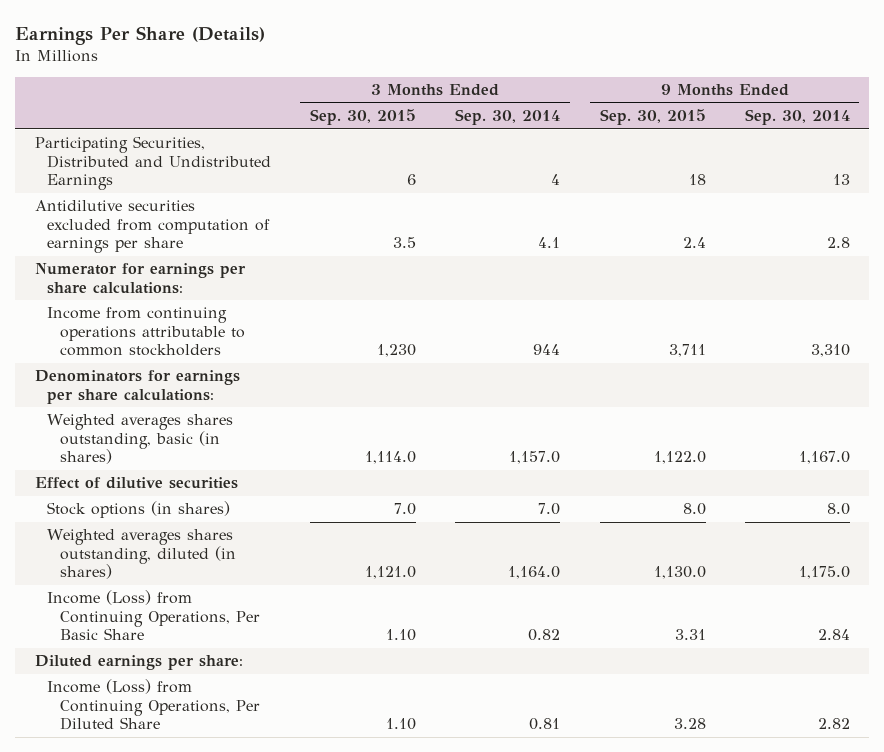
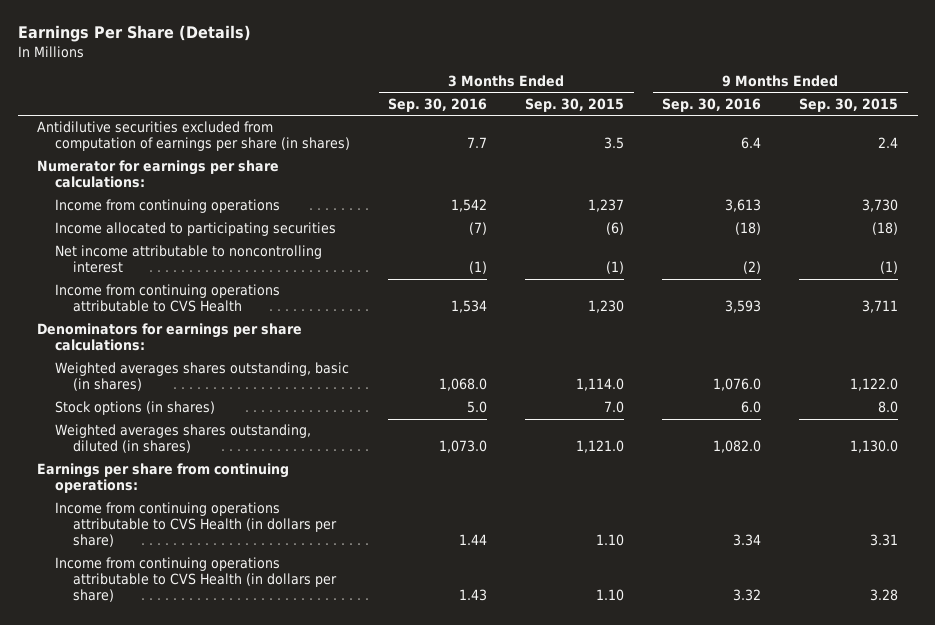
- | 3 Months Ended Sep. 30, 2015 | 3 Months Ended Sep. 30, 2014 | 9 Months Ended Sep. 30, 2015 | 9 Months Ended Sep. 30, 2014
+ | 3 Months Ended Sep. 30, 2016 | 3 Months Ended Sep. 30, 2015 | 9 Months Ended Sep. 30, 2016 | 9 Months Ended Sep. 30, 2015
- Participating Securities, Distributed and Undistributed Earnings | 6 | 4 | 18 | 13
- Antidilutive securities excluded from computation of earnings per share | 3.5 | 4.1 | 2.4 | 2.8
+ Antidilutive securities excluded from computation of earnings per share (in shares) | 7.7 | 3.5 | 6.4 | 2.4
- Income from continuing operations attributable to common stockholders | 1,230 | 944 | 3,711 | 3,310
+ Income from continuing operations | 1,542 | 1,237 | 3,613 | 3,730
+ Income allocated to participating securities | (7) | (6) | (18) | (18)
+ Net income attributable to noncontrolling interest | (1) | (1) | (2) | (1)
+ Income from continuing operations attributable to CVS Health | 1,534 | 1,230 | 3,593 | 3,711
- Effect of dilutive securities
- Income (Loss) from Continuing Operations, Per Basic Share | 1.10 | 0.82 | 3.31 | 2.84
- Diluted earnings per share:
- Income (Loss) from Continuing Operations, Per Diluted Share | 1.10 | 0.81 | 3.28 | 2.82
+ Earnings per share from continuing operations:
+ Income from continuing operations attributable to CVS Health (in dollars per share) | 1.44 | 1.10 | 3.34 | 3.31
+ Income from continuing operations attributable to CVS Health (in dollars per share) | 1.43 | 1.10 | 3.32 | 3.28

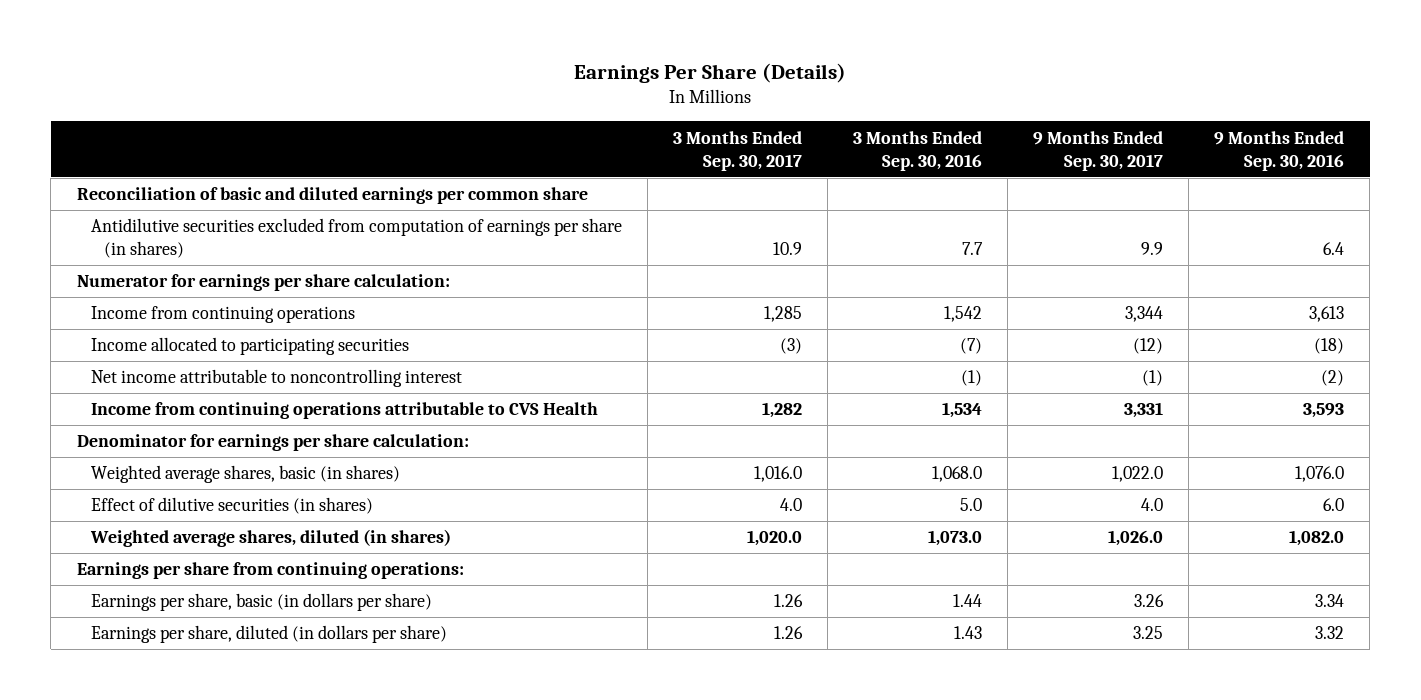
- | 3 Months Ended Sep. 30, 2016 | 3 Months Ended Sep. 30, 2015 | 9 Months Ended Sep. 30, 2016 | 9 Months Ended Sep. 30, 2015
+ | 3 Months Ended Sep. 30, 2017 | 3 Months Ended Sep. 30, 2016 | 9 Months Ended Sep. 30, 2017 | 9 Months Ended Sep. 30, 2016
+ Reconciliation of basic and diluted earnings per common share
- Numerator for earnings per share calculations:
+ Numerator for earnings per share calculation:
- Denominators for earnings per share calculations:
- Weighted averages shares outstanding, basic (in shares) | 1,068.0 | 1,114.0 | 1,076.0 | 1,122.0
- Stock options (in shares) | 5.0 | 7.0 | 6.0 | 8.0
- Weighted averages shares outstanding, diluted (in shares) | 1,073.0 | 1,121.0 | 1,082.0 | 1,130.0
+ Denominator for earnings per share calculation:
+ Weighted average shares, basic (in shares) | 1,016.0 | 1,068.0 | 1,022.0 | 1,076.0
+ Effect of dilutive securities (in shares) | 4.0 | 5.0 | 4.0 | 6.0
+ Weighted average shares, diluted (in shares) | 1,020.0 | 1,073.0 | 1,026.0 | 1,082.0
- Income from continuing operations attributable to CVS Health (in dollars per share) | 1.44 | 1.10 | 3.34 | 3.31
- Income from continuing operations attributable to CVS Health (in dollars per share) | 1.43 | 1.10 | 3.32 | 3.28
+ Earnings per share, basic (in dollars per share) | 1.26 | 1.44 | 3.26 | 3.34
+ Earnings per share, diluted (in dollars per share) | 1.26 | 1.43 | 3.25 | 3.32

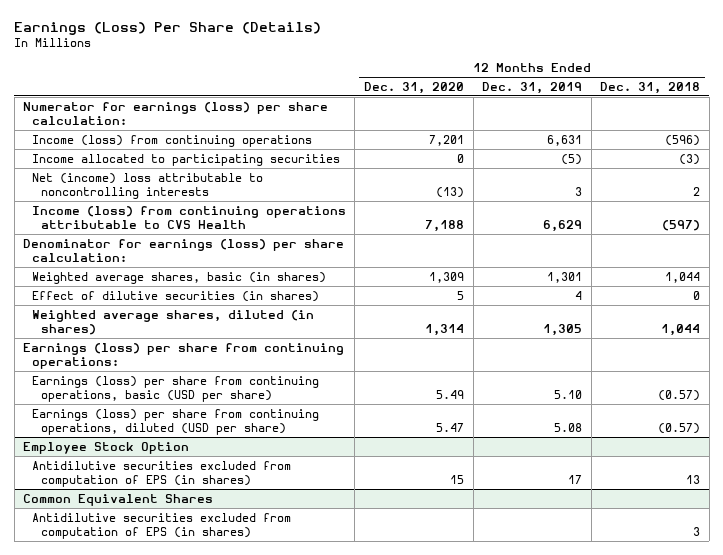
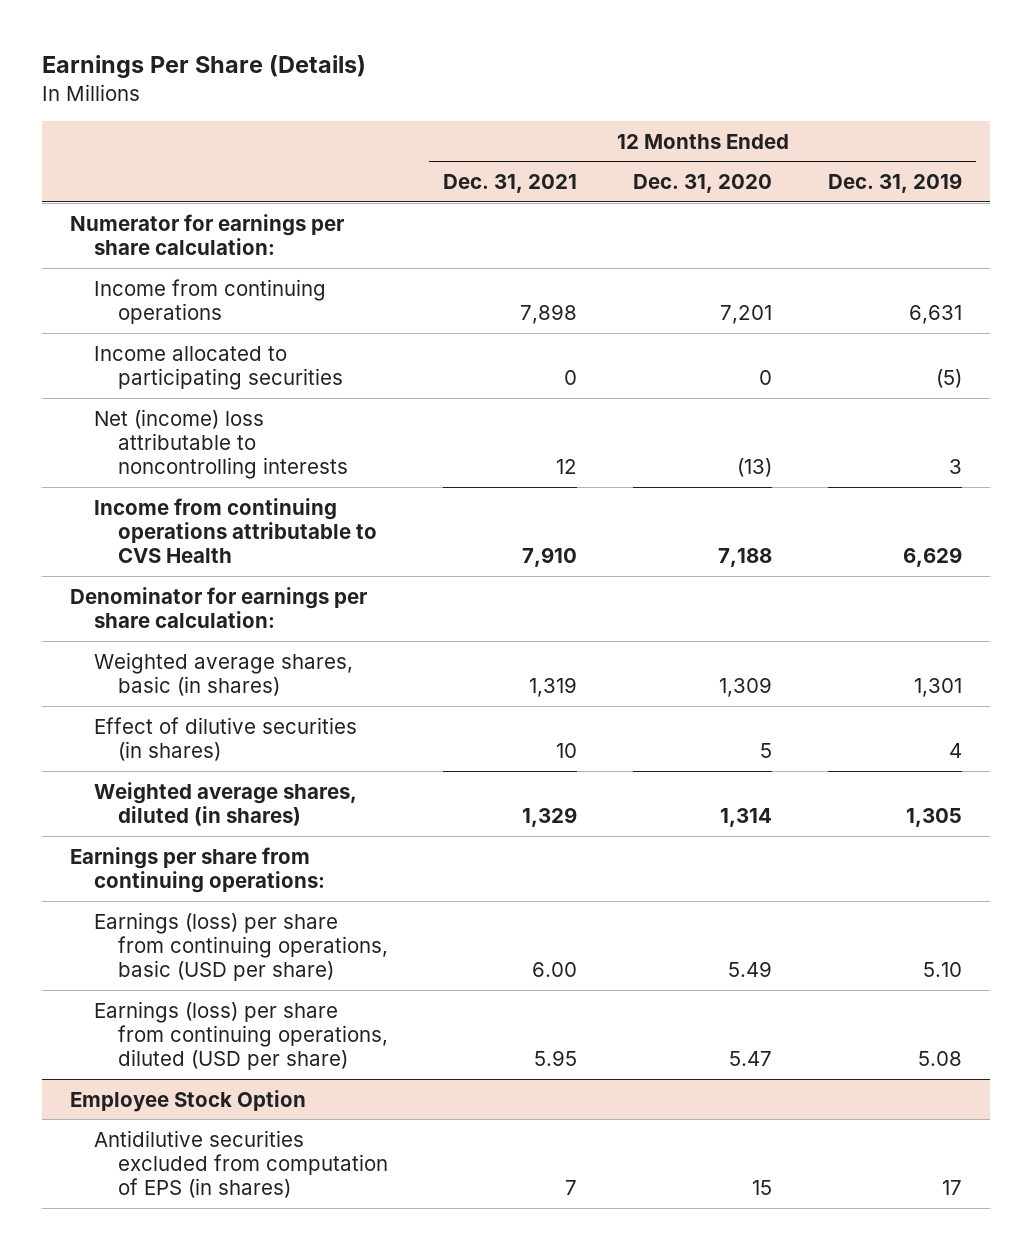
- Earnings (Loss) Per Share (Details)
+ Earnings Per Share (Details)
- | 12 Months Ended Dec. 31, 2020 | 12 Months Ended Dec. 31, 2019 | 12 Months Ended Dec. 31, 2018
+ | 12 Months Ended Dec. 31, 2021 | 12 Months Ended Dec. 31, 2020 | 12 Months Ended Dec. 31, 2019
- Numerator for earnings (loss) per share calculation:
- Income (loss) from continuing operations | 7,201 | 6,631 | (596)
+ Numerator for earnings per share calculation:
+ Income from continuing operations | 7,898 | 7,201 | 6,631
- Income (loss) from continuing operations attributable to CVS Health | 7,188 | 6,629 | (597)
- Denominator for earnings (loss) per share calculation:
+ Income from continuing operations attributable to CVS Health | 7,910 | 7,188 | 6,629
+ Denominator for earnings per share calculation:
- Earnings (loss) per share from continuing operations:
+ Earnings per share from continuing operations:
- Common Equivalent Shares
- Antidilutive securities excluded from computation of EPS (in shares) | | | 3

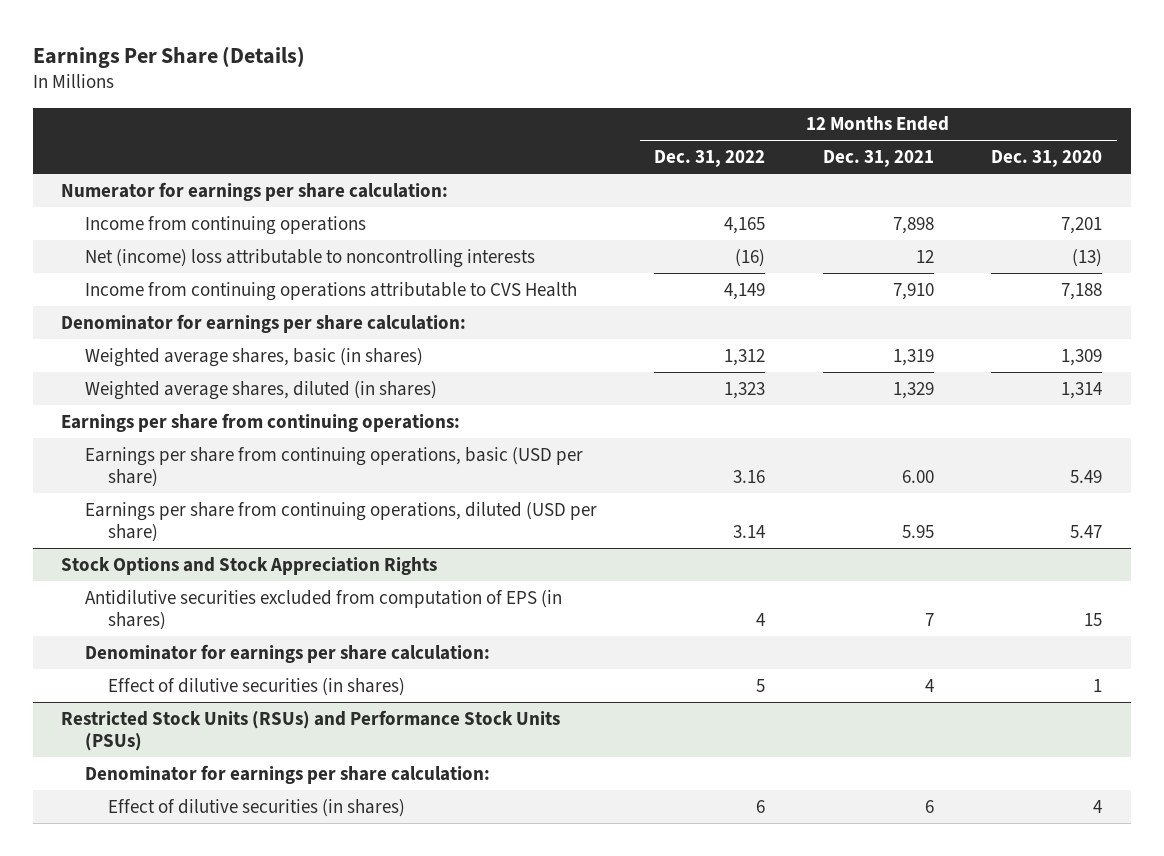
- | 12 Months Ended Dec. 31, 2021 | 12 Months Ended Dec. 31, 2020 | 12 Months Ended Dec. 31, 2019
+ | 12 Months Ended Dec. 31, 2022 | 12 Months Ended Dec. 31, 2021 | 12 Months Ended Dec. 31, 2020
- Income allocated to participating securities | 0 | 0 | (5)
- Effect of dilutive securities (in shares) | 10 | 5 | 4
- Earnings (loss) per share from continuing operations, basic (USD per share) | 6.00 | 5.49 | 5.10
- Earnings (loss) per share from continuing operations, diluted (USD per share) | 5.95 | 5.47 | 5.08
- Employee Stock Option
+ Earnings per share from continuing operations, basic (USD per share) | 3.16 | 6.00 | 5.49
+ Earnings per share from continuing operations, diluted (USD per share) | 3.14 | 5.95 | 5.47
+ Stock Options and Stock Appreciation Rights
+ Denominator for earnings per share calculation:
+ Effect of dilutive securities (in shares) | 5 | 4 | 1
+ Restricted Stock Units (RSUs) and Performance Stock Units (PSUs)
+ Denominator for earnings per share calculation:
+ Effect of dilutive securities (in shares) | 6 | 6 | 4

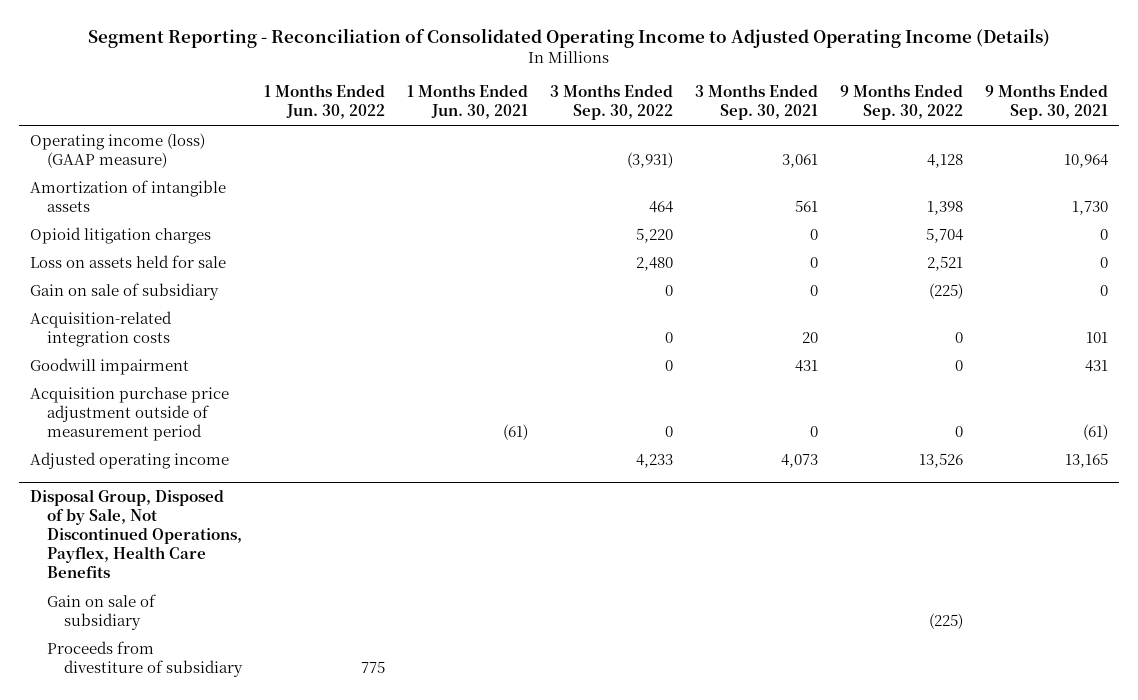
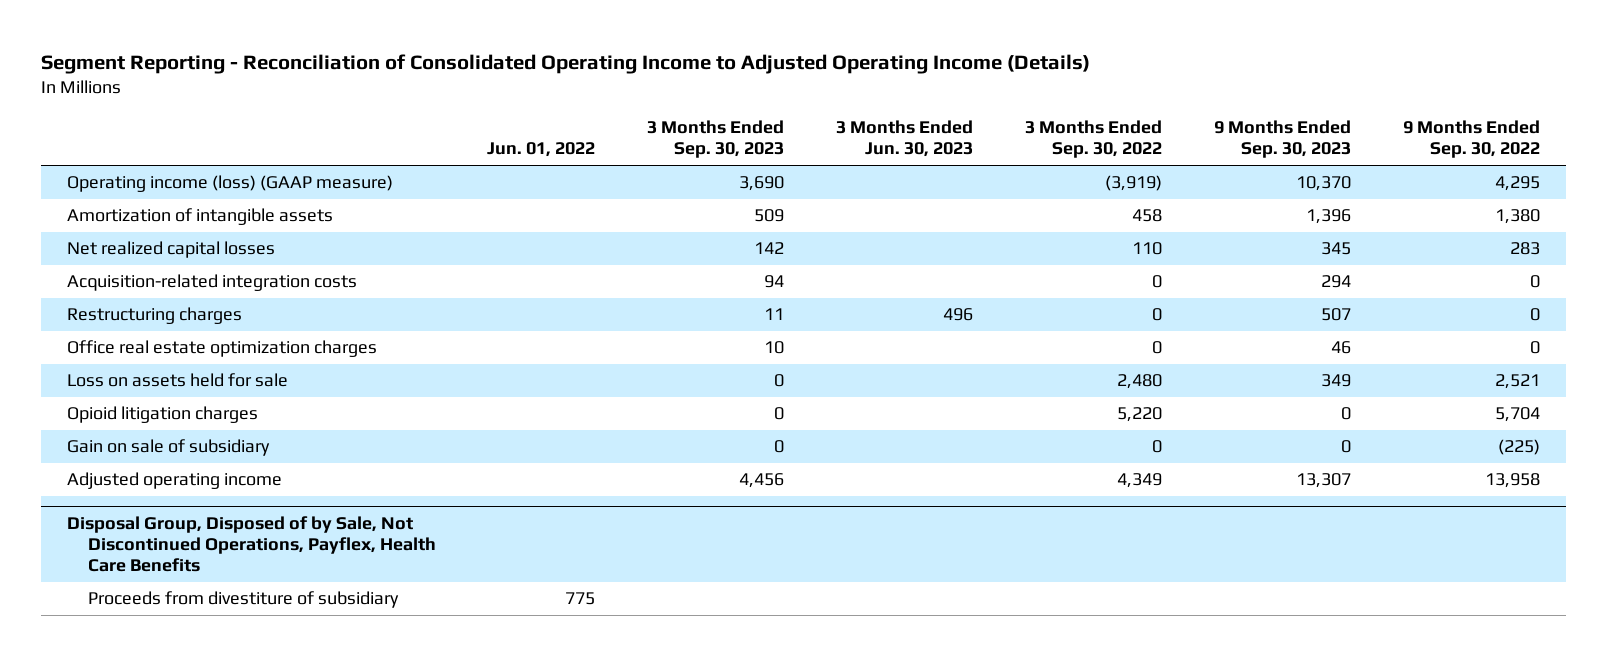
- | 1 Months Ended Jun. 30, 2022 | 1 Months Ended Jun. 30, 2021 | 3 Months Ended Sep. 30, 2022 | 3 Months Ended Sep. 30, 2021 | 9 Months Ended Sep. 30, 2022 | 9 Months Ended Sep. 30, 2021
+ | Jun. 01, 2022 | 3 Months Ended Sep. 30, 2023 | 3 Months Ended Jun. 30, 2023 | 3 Months Ended Sep. 30, 2022 | 9 Months Ended Sep. 30, 2023 | 9 Months Ended Sep. 30, 2022
- Operating income (loss) (GAAP measure) | | | (3,931) | 3,061 | 4,128 | 10,964
- Amortization of intangible assets | | | 464 | 561 | 1,398 | 1,730
+ Operating income (loss) (GAAP measure) | | 3,690 | | (3,919) | 10,370 | 4,295
+ Amortization of intangible assets | | 509 | | 458 | 1,396 | 1,380
+ Net realized capital losses | | 142 | | 110 | 345 | 283
moved up: Acquisition-related integration costs | | 94 | | 0 | 294 | 0
+ Restructuring charges | | 11 | 496 | 0 | 507 | 0
+ Office real estate optimization charges | | 10 | | 0 | 46 | 0
moved down: Opioid litigation charges | | 0 | | 5,220 | 0 | 5,704
- Goodwill impairment | | | 0 | 431 | 0 | 431
- Acquisition purchase price adjustment outside of measurement period | | (61) | 0 | 0 | 0 | (61)
- Adjusted operating income | | | 4,233 | 4,073 | 13,526 | 13,165
+ Adjusted operating income | | 4,456 | | 4,349 | 13,307 | 13,958
@ Disposal Group, Disposed of by Sale, Not Discontinued Operations, Payflex, Health Care Benefits
- Gain on sale of subsidiary | | | | | (225) |

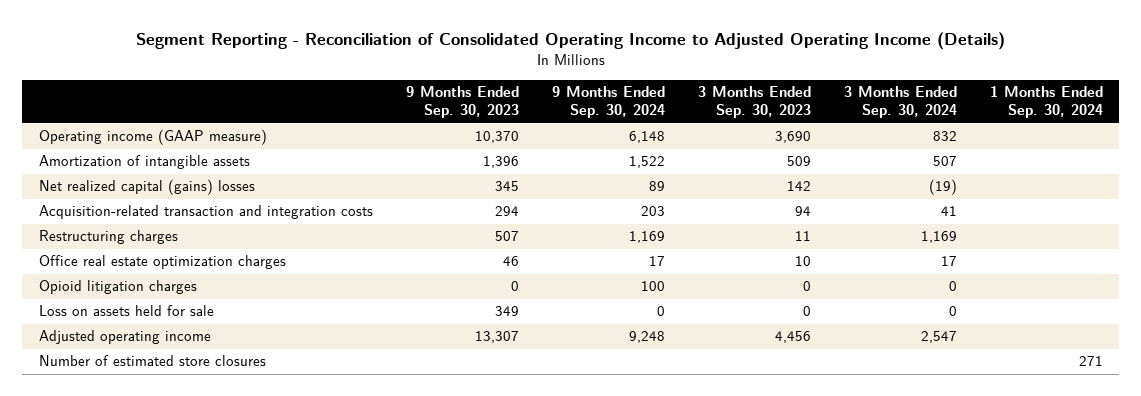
- | Jun. 01, 2022 | 3 Months Ended Sep. 30, 2023 | 3 Months Ended Jun. 30, 2023 | 3 Months Ended Sep. 30, 2022 | 9 Months Ended Sep. 30, 2023 | 9 Months Ended Sep. 30, 2022
+ | 9 Months Ended Sep. 30, 2023 | 9 Months Ended Sep. 30, 2024 | 3 Months Ended Sep. 30, 2023 | 3 Months Ended Sep. 30, 2024 | 1 Months Ended Sep. 30, 2024
- Operating income (loss) (GAAP measure) | | 3,690 | | (3,919) | 10,370 | 4,295
+ Operating income (GAAP measure) | 10,370 | 6,148 | 3,690 | 832 |
- Net realized capital losses | | 142 | | 110 | 345 | 283
- Acquisition-related integration costs | | 94 | | 0 | 294 | 0
+ Net realized capital (gains) losses | 345 | 89 | 142 | (19) |
+ Acquisition-related transaction and integration costs | 294 | 203 | 94 | 41 |
- Gain on sale of subsidiary | | 0 | | 0 | 0 | (225)
moved down: Loss on assets held for sale | 349 | 0 | 0 | 0 |
- Disposal Group, Disposed of by Sale, Not Discontinued Operations, Payflex, Health Care Benefits
- Proceeds from divestiture of subsidiary | 775 | | | | |
+ Number of estimated store closures | | | | | 271

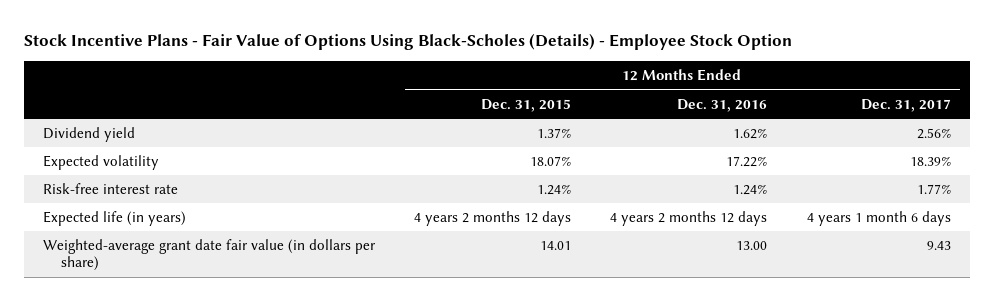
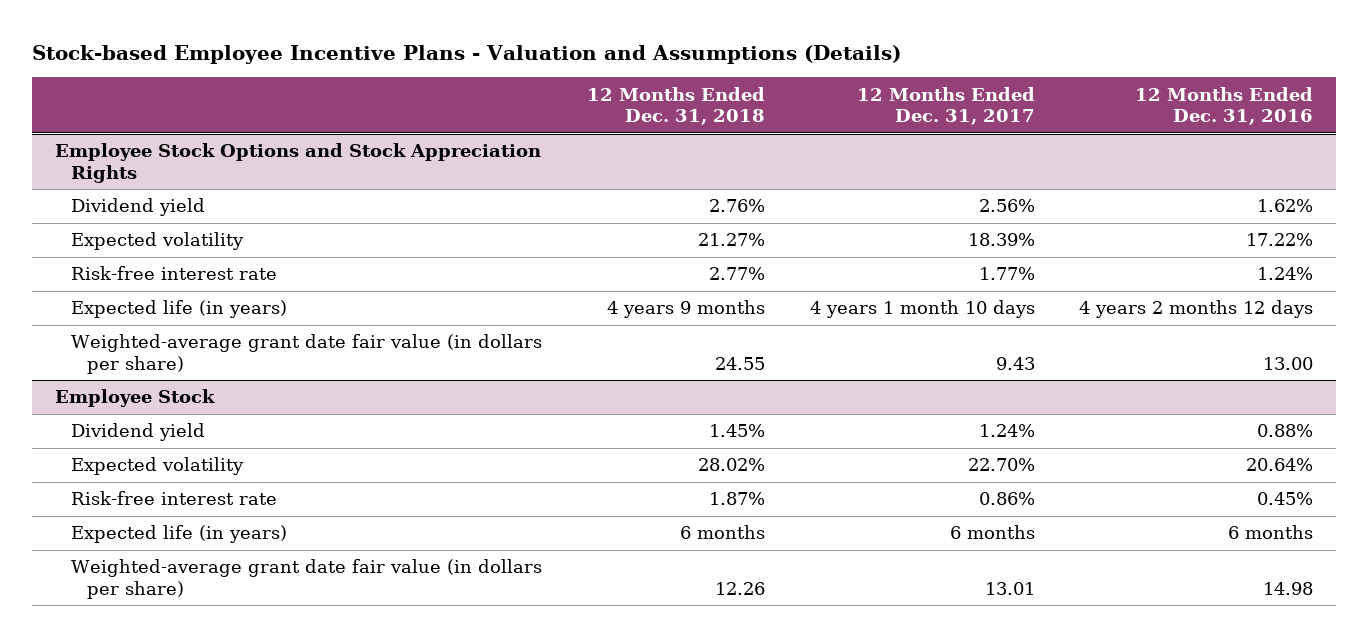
- Stock Incentive Plans - Fair Value of Options Using Black-Scholes (Details) - Employee Stock Option
+ Stock-based Employee Incentive Plans - Valuation and Assumptions (Details)
- | 12 Months Ended Dec. 31, 2015 | 12 Months Ended Dec. 31, 2016 | 12 Months Ended Dec. 31, 2017
+ | 12 Months Ended Dec. 31, 2018 | 12 Months Ended Dec. 31, 2017 | 12 Months Ended Dec. 31, 2016
+ Employee Stock Options and Stock Appreciation Rights
- Expected life (in years) | 4 years 2 months 12 days | 4 years 2 months 12 days | 4 years 1 month 6 days
+ Expected life (in years) | 4 years 9 months | 4 years 1 month 10 days | 4 years 2 months 12 days
+ Employee Stock
+ Dividend yield | 1.45% | 1.24% | 0.88%
+ Expected volatility | 28.02% | 22.70% | 20.64%
+ Risk-free interest rate | 1.87% | 0.86% | 0.45%
+ Expected life (in years) | 6 months | 6 months | 6 months
+ Weighted-average grant date fair value (in dollars per share) | 12.26 | 13.01 | 14.98

